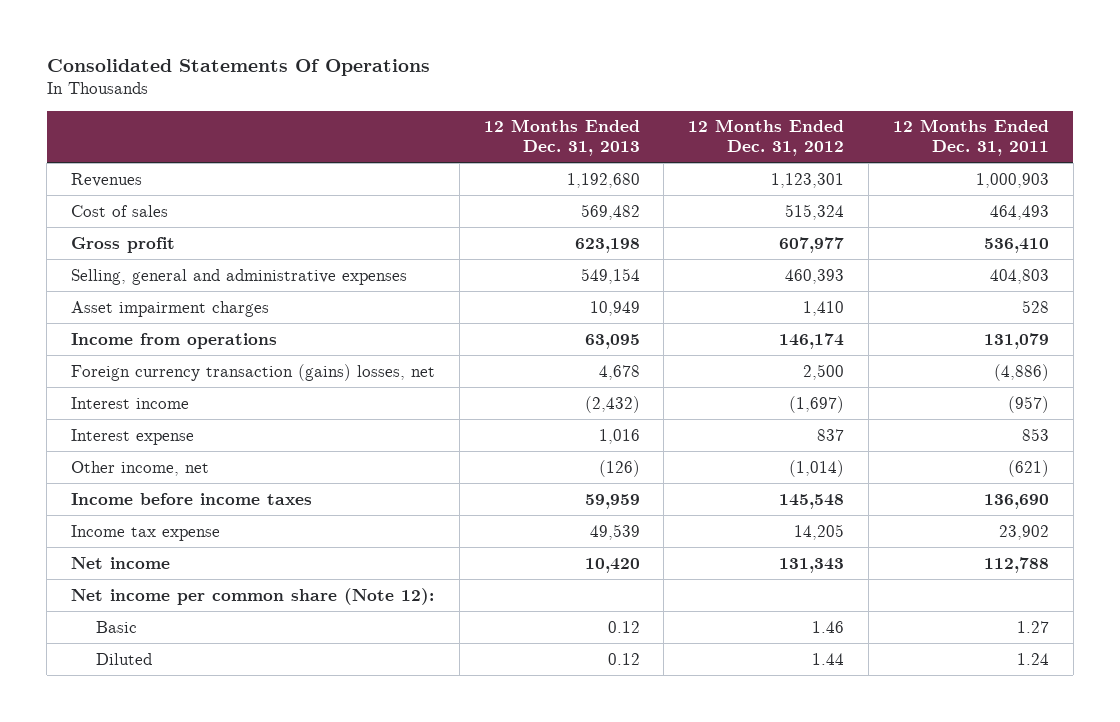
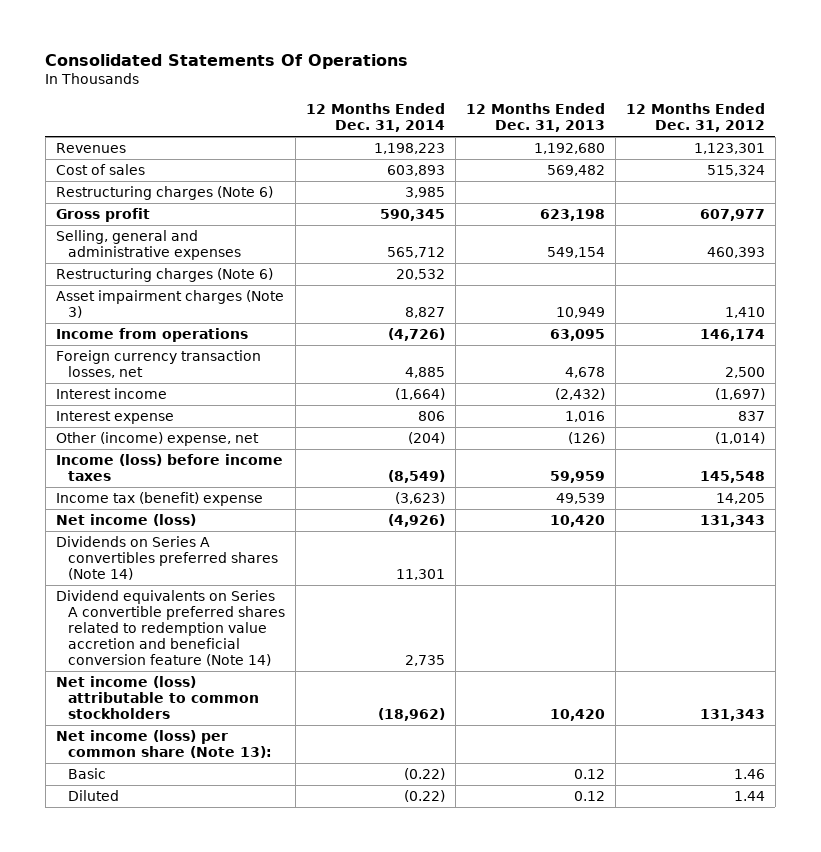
- | 12 Months Ended Dec. 31, 2013 | 12 Months Ended Dec. 31, 2012 | 12 Months Ended Dec. 31, 2011
+ | 12 Months Ended Dec. 31, 2014 | 12 Months Ended Dec. 31, 2013 | 12 Months Ended Dec. 31, 2012
+ Restructuring charges (Note 6) | 3,985 | |
- Asset impairment charges | 10,949 | 1,410 | 528
+ Restructuring charges (Note 6) | 20,532 | |
+ Asset impairment charges (Note 3) | 8,827 | 10,949 | 1,410
- Foreign currency transaction (gains) losses, net | 4,678 | 2,500 | (4,886)
+ Foreign currency transaction losses, net | 4,885 | 4,678 | 2,500
- Other income, net | (126) | (1,014) | (621)
- Income before income taxes | 59,959 | 145,548 | 136,690
- Income tax expense | 49,539 | 14,205 | 23,902
- Net income | 10,420 | 131,343 | 112,788
- Net income per common share (Note 12):
+ Other (income) expense, net | (204) | (126) | (1,014)
+ Income (loss) before income taxes | (8,549) | 59,959 | 145,548
+ Income tax (benefit) expense | (3,623) | 49,539 | 14,205
+ Net income (loss) | (4,926) | 10,420 | 131,343
+ Dividends on Series A convertibles preferred shares (Note 14) | 11,301 | |
+ Dividend equivalents on Series A convertible preferred shares related to redemption value accretion and beneficial conversion feature (Note 14) | 2,735 | |
+ Net income (loss) attributable to common stockholders | (18,962) | 10,420 | 131,343
+ Net income (loss) per common share (Note 13):

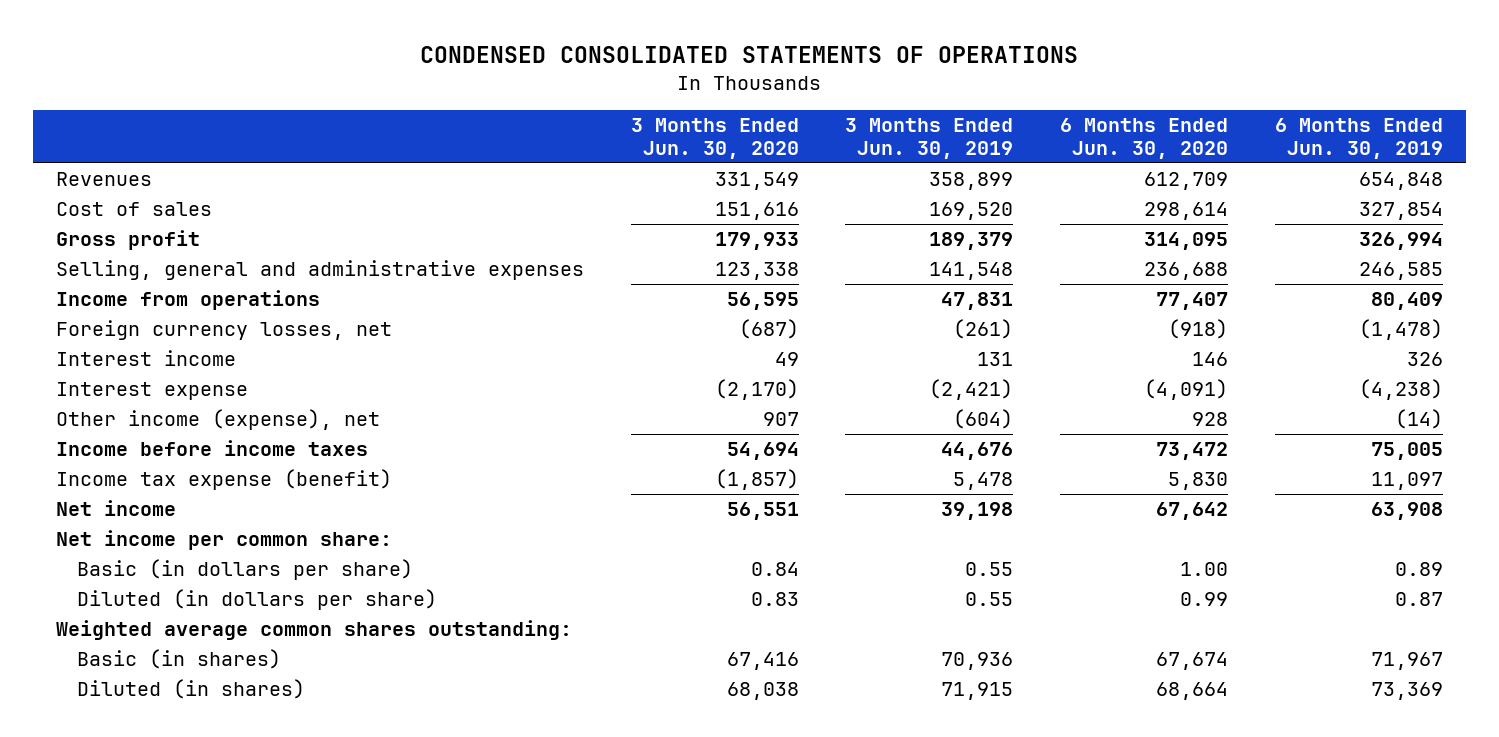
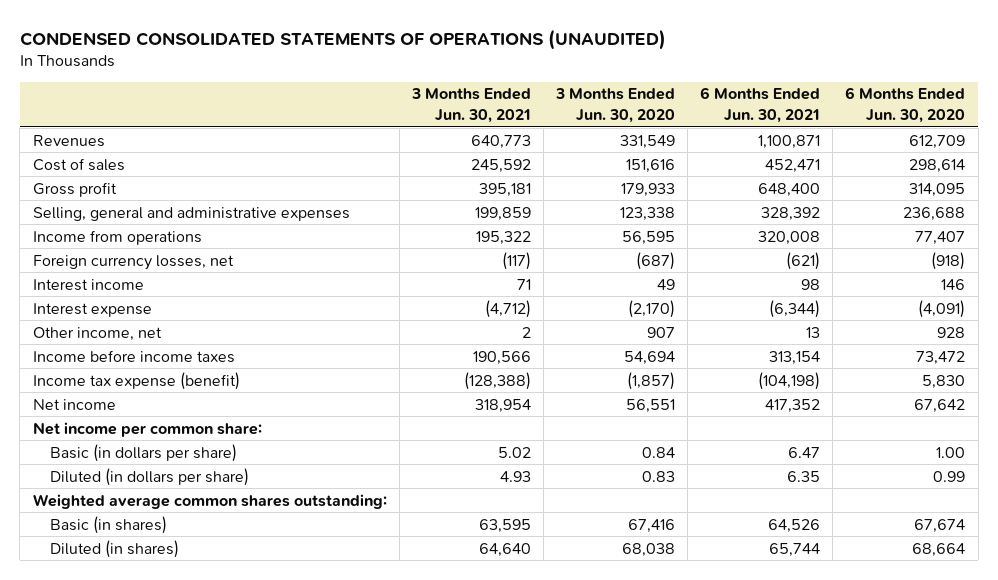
- CONDENSED CONSOLIDATED STATEMENTS OF OPERATIONS
+ CONDENSED CONSOLIDATED STATEMENTS OF OPERATIONS (UNAUDITED)
- | 3 Months Ended Jun. 30, 2020 | 3 Months Ended Jun. 30, 2019 | 6 Months Ended Jun. 30, 2020 | 6 Months Ended Jun. 30, 2019
+ | 3 Months Ended Jun. 30, 2021 | 3 Months Ended Jun. 30, 2020 | 6 Months Ended Jun. 30, 2021 | 6 Months Ended Jun. 30, 2020
- Other income (expense), net | 907 | (604) | 928 | (14)
+ Other income, net | 2 | 907 | 13 | 928

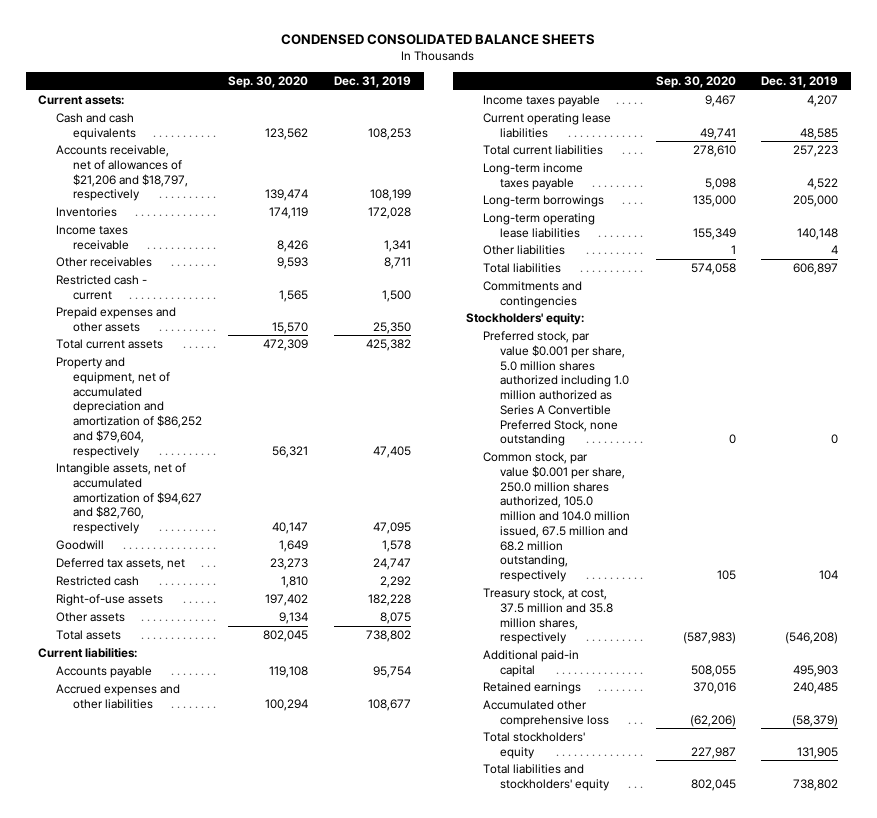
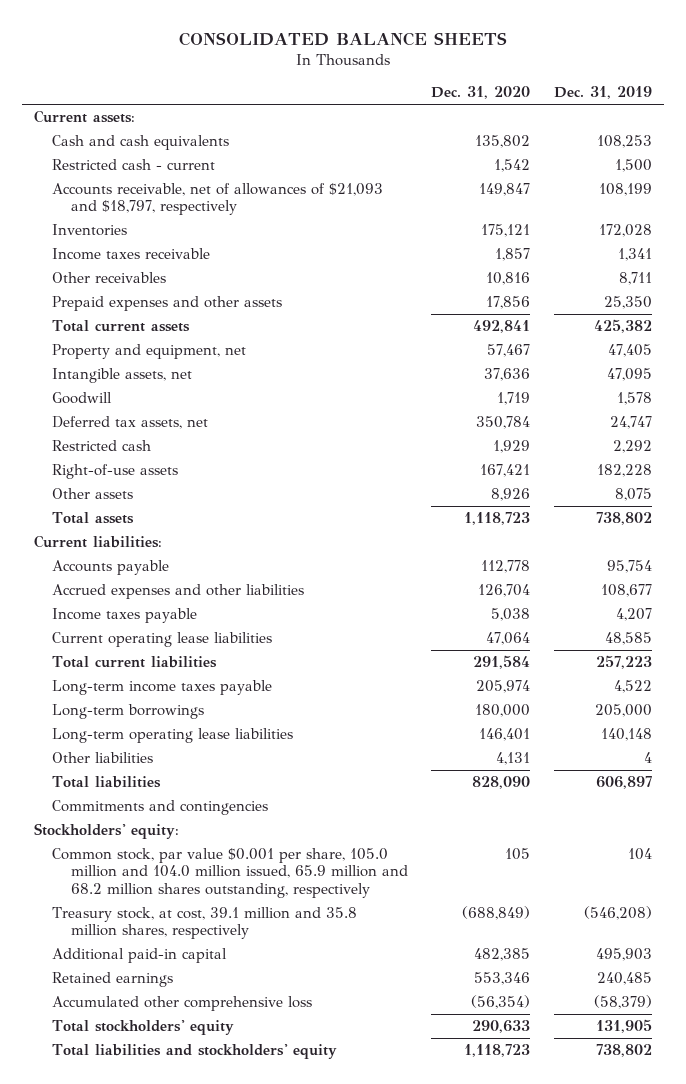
- CONDENSED CONSOLIDATED BALANCE SHEETS
+ CONSOLIDATED BALANCE SHEETS
- | Sep. 30, 2020 | Dec. 31, 2019
+ | Dec. 31, 2020 | Dec. 31, 2019
- Accounts receivable, net of allowances of $21,206 and $18,797, respectively | 139,474 | 108,199
moved up: Restricted cash - current | 1,542 | 1,500
+ Accounts receivable, net of allowances of $21,093 and $18,797, respectively | 149,847 | 108,199
- Property and equipment, net of accumulated depreciation and amortization of $86,252 and $79,604, respectively | 56,321 | 47,405
- Intangible assets, net of accumulated amortization of $94,627 and $82,760, respectively | 40,147 | 47,095
+ Property and equipment, net | 57,467 | 47,405
+ Intangible assets, net | 37,636 | 47,095
- Preferred stock, par value $0.001 per share, 5.0 million shares authorized including 1.0 million authorized as Series A Convertible Preferred Stock, none outstanding | 0 | 0
- Common stock, par value $0.001 per share, 250.0 million shares authorized, 105.0 million and 104.0 million issued, 67.5 million and 68.2 million outstanding, respectively | 105 | 104
- Treasury stock, at cost, 37.5 million and 35.8 million shares, respectively | (587,983) | (546,208)
+ Common stock, par value $0.001 per share, 105.0 million and 104.0 million issued, 65.9 million and 68.2 million shares outstanding, respectively | 105 | 104
+ Treasury stock, at cost, 39.1 million and 35.8 million shares, respectively | (688,849) | (546,208)

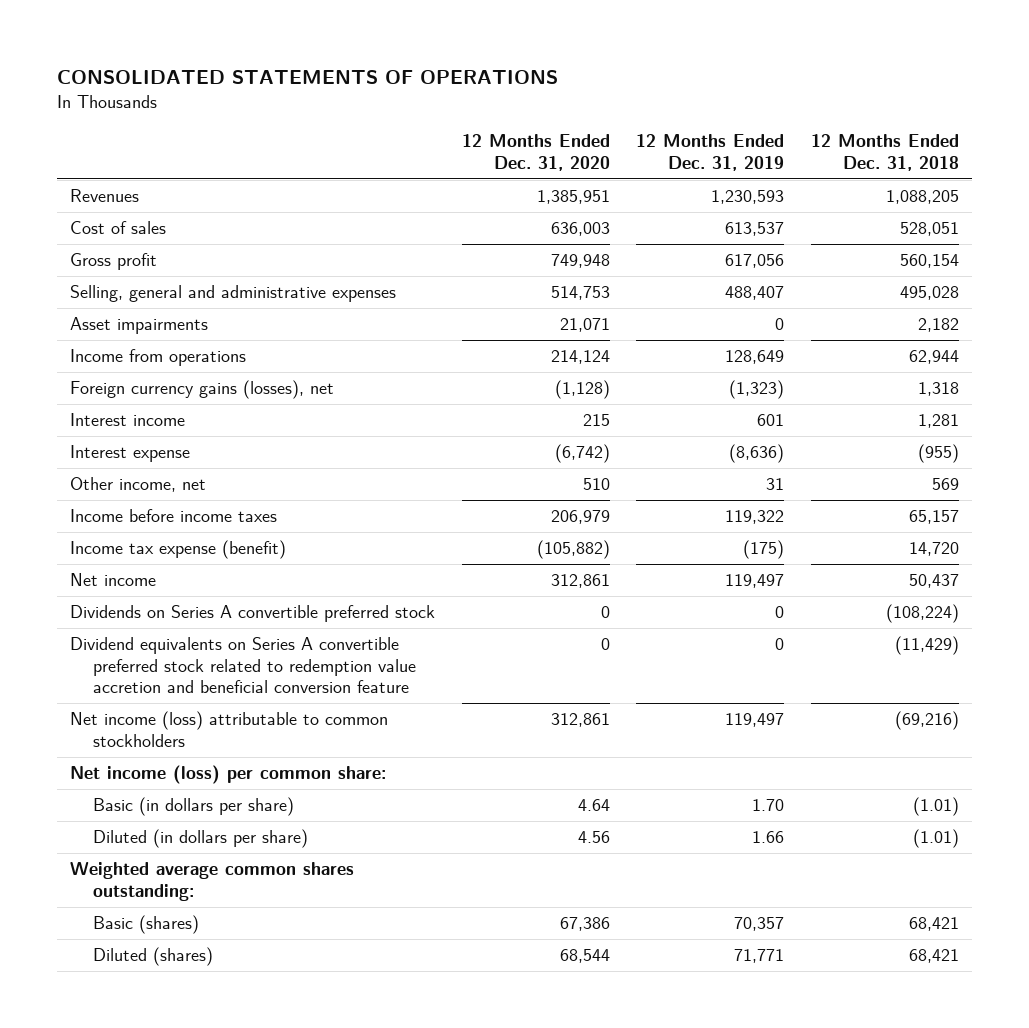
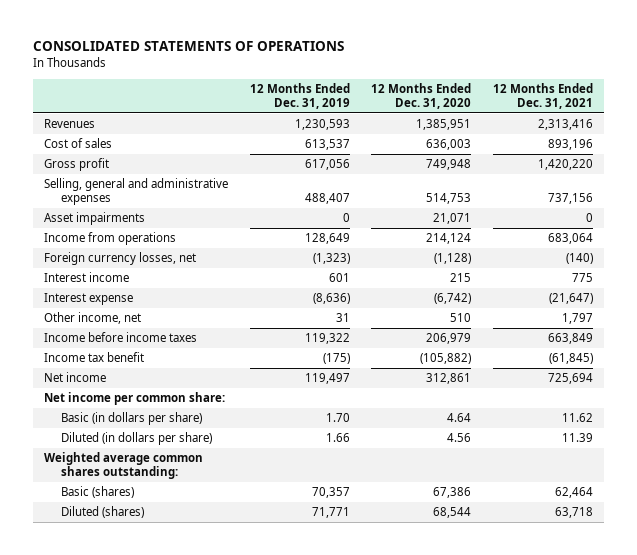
- | 12 Months Ended Dec. 31, 2020 | 12 Months Ended Dec. 31, 2019 | 12 Months Ended Dec. 31, 2018
+ | 12 Months Ended Dec. 31, 2019 | 12 Months Ended Dec. 31, 2020 | 12 Months Ended Dec. 31, 2021
- Foreign currency gains (losses), net | (1,128) | (1,323) | 1,318
+ Foreign currency losses, net | (1,323) | (1,128) | (140)
- Income tax expense (benefit) | (105,882) | (175) | 14,720
+ Income tax benefit | (175) | (105,882) | (61,845)
- Dividends on Series A convertible preferred stock | 0 | 0 | (108,224)
- Dividend equivalents on Series A convertible preferred stock related to redemption value accretion and beneficial conversion feature | 0 | 0 | (11,429)
- Net income (loss) attributable to common stockholders | 312,861 | 119,497 | (69,216)
- Net income (loss) per common share:
+ Net income per common share:

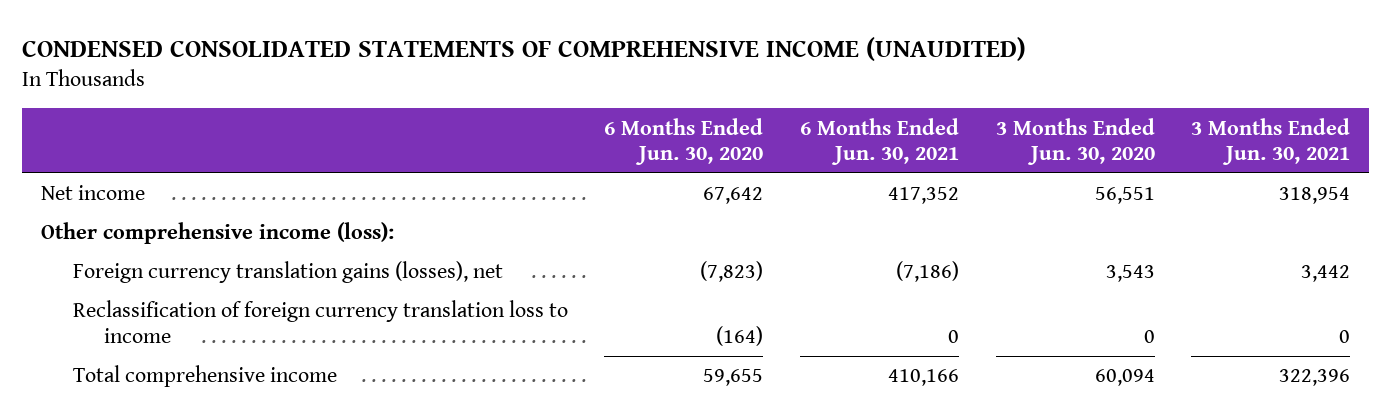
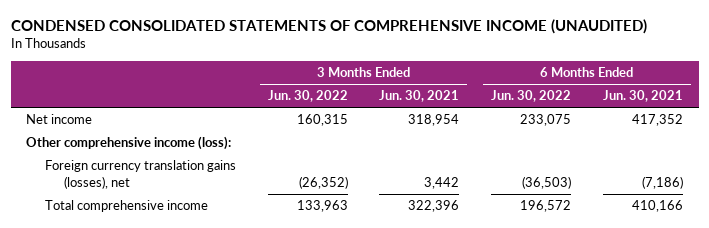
- | 6 Months Ended Jun. 30, 2020 | 6 Months Ended Jun. 30, 2021 | 3 Months Ended Jun. 30, 2020 | 3 Months Ended Jun. 30, 2021
+ | 3 Months Ended Jun. 30, 2022 | 3 Months Ended Jun. 30, 2021 | 6 Months Ended Jun. 30, 2022 | 6 Months Ended Jun. 30, 2021
- Reclassification of foreign currency translation loss to income | (164) | 0 | 0 | 0

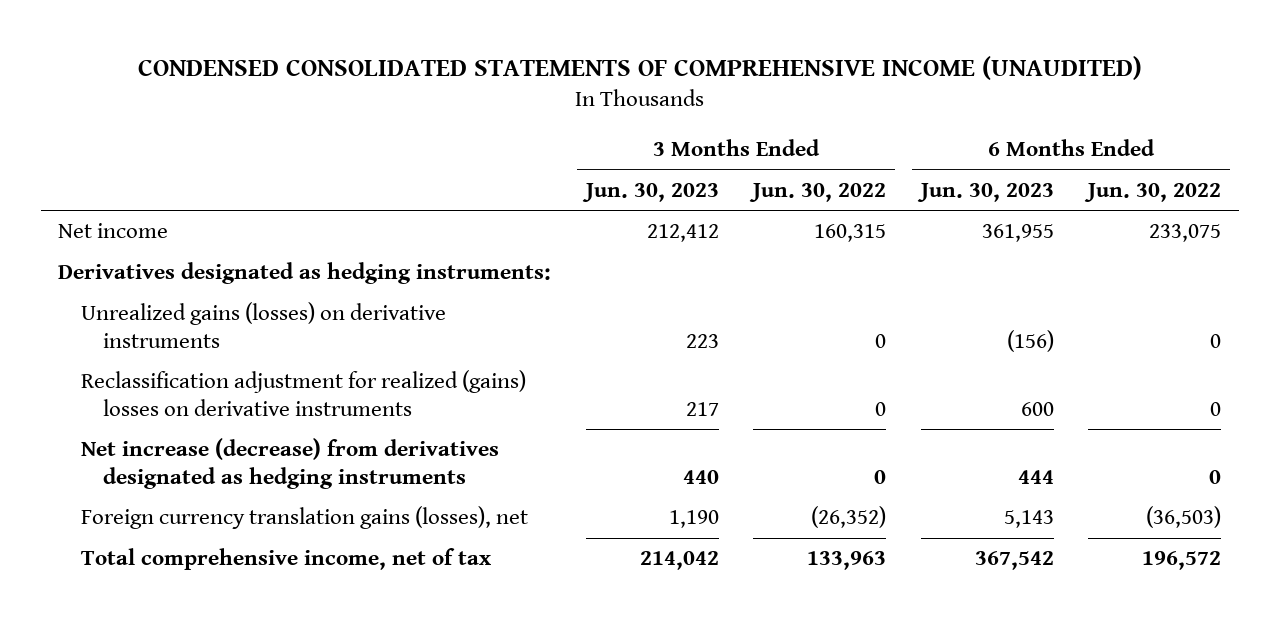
- | 3 Months Ended Jun. 30, 2022 | 3 Months Ended Jun. 30, 2021 | 6 Months Ended Jun. 30, 2022 | 6 Months Ended Jun. 30, 2021
+ | 3 Months Ended Jun. 30, 2023 | 3 Months Ended Jun. 30, 2022 | 6 Months Ended Jun. 30, 2023 | 6 Months Ended Jun. 30, 2022
- Other comprehensive income (loss):
+ Derivatives designated as hedging instruments:
+ Unrealized gains (losses) on derivative instruments | 223 | 0 | (156) | 0
+ Reclassification adjustment for realized (gains) losses on derivative instruments | 217 | 0 | 600 | 0
+ Net increase (decrease) from derivatives designated as hedging instruments | 440 | 0 | 444 | 0
- Total comprehensive income | 133,963 | 322,396 | 196,572 | 410,166
+ Total comprehensive income, net of tax | 214,042 | 133,963 | 367,542 | 196,572

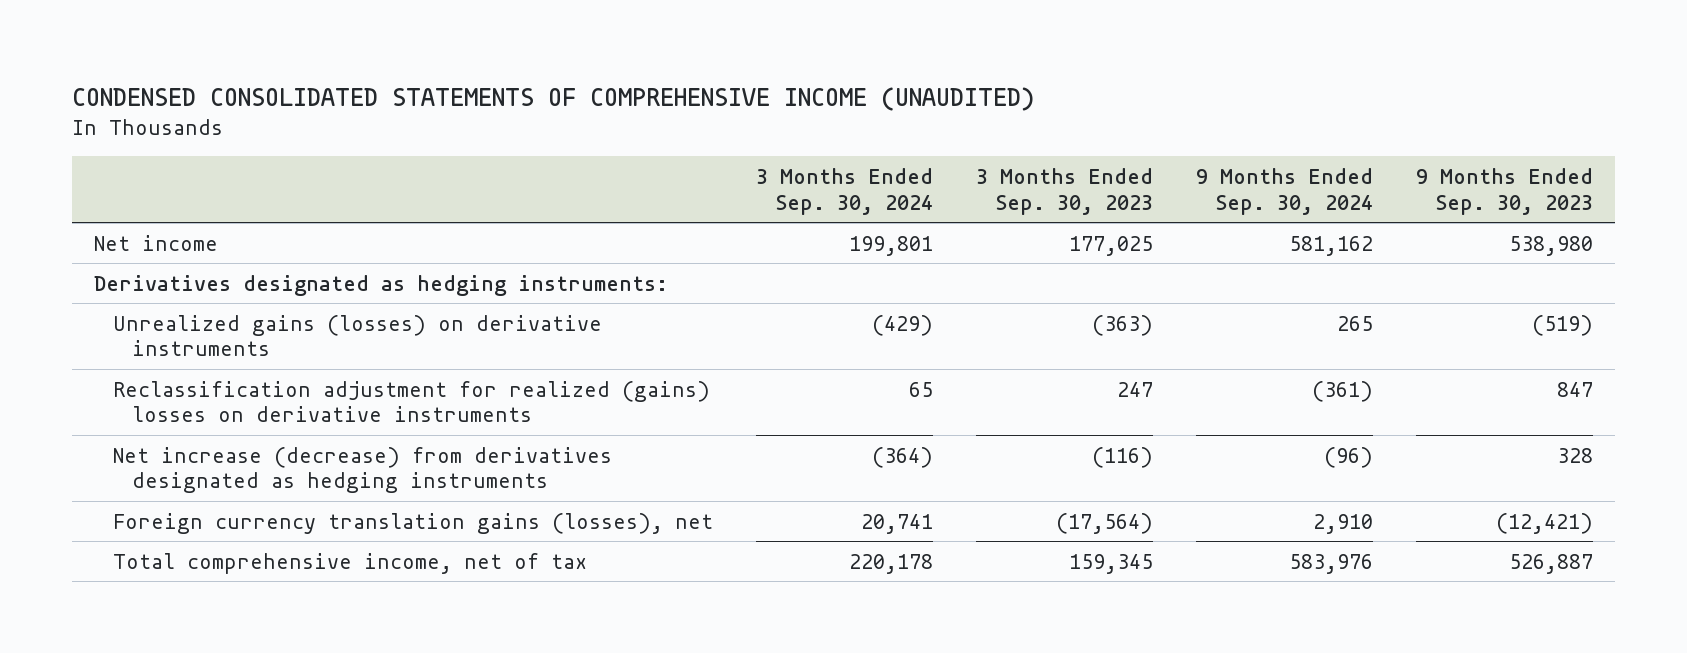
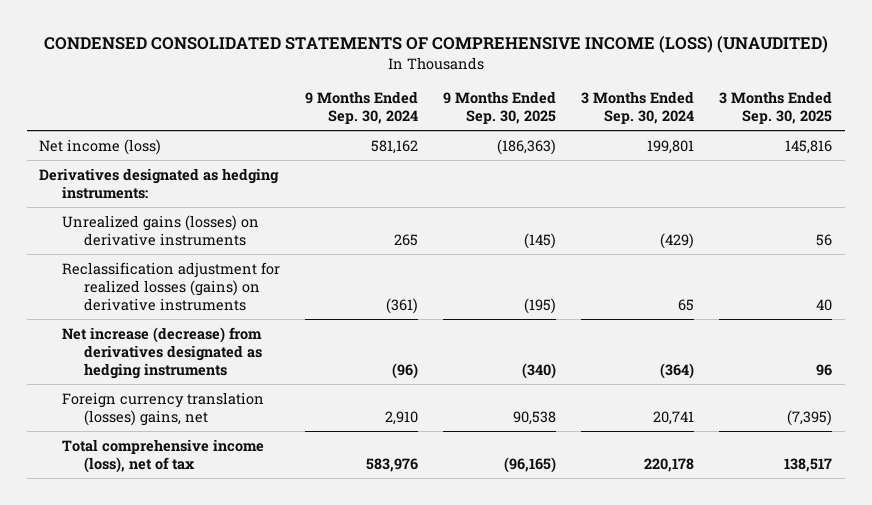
- CONDENSED CONSOLIDATED STATEMENTS OF COMPREHENSIVE INCOME (UNAUDITED)
+ CONDENSED CONSOLIDATED STATEMENTS OF COMPREHENSIVE INCOME (LOSS) (UNAUDITED)
- | 3 Months Ended Sep. 30, 2024 | 3 Months Ended Sep. 30, 2023 | 9 Months Ended Sep. 30, 2024 | 9 Months Ended Sep. 30, 2023
+ | 9 Months Ended Sep. 30, 2024 | 9 Months Ended Sep. 30, 2025 | 3 Months Ended Sep. 30, 2024 | 3 Months Ended Sep. 30, 2025
- Net income | 199,801 | 177,025 | 581,162 | 538,980
+ Net income (loss) | 581,162 | (186,363) | 199,801 | 145,816
- Reclassification adjustment for realized (gains) losses on derivative instruments | 65 | 247 | (361) | 847
+ Reclassification adjustment for realized losses (gains) on derivative instruments | (361) | (195) | 65 | 40
- Foreign currency translation gains (losses), net | 20,741 | (17,564) | 2,910 | (12,421)
- Total comprehensive income, net of tax | 220,178 | 159,345 | 583,976 | 526,887
+ Foreign currency translation (losses) gains, net | 2,910 | 90,538 | 20,741 | (7,395)
+ Total comprehensive income (loss), net of tax | 583,976 | (96,165) | 220,178 | 138,517

